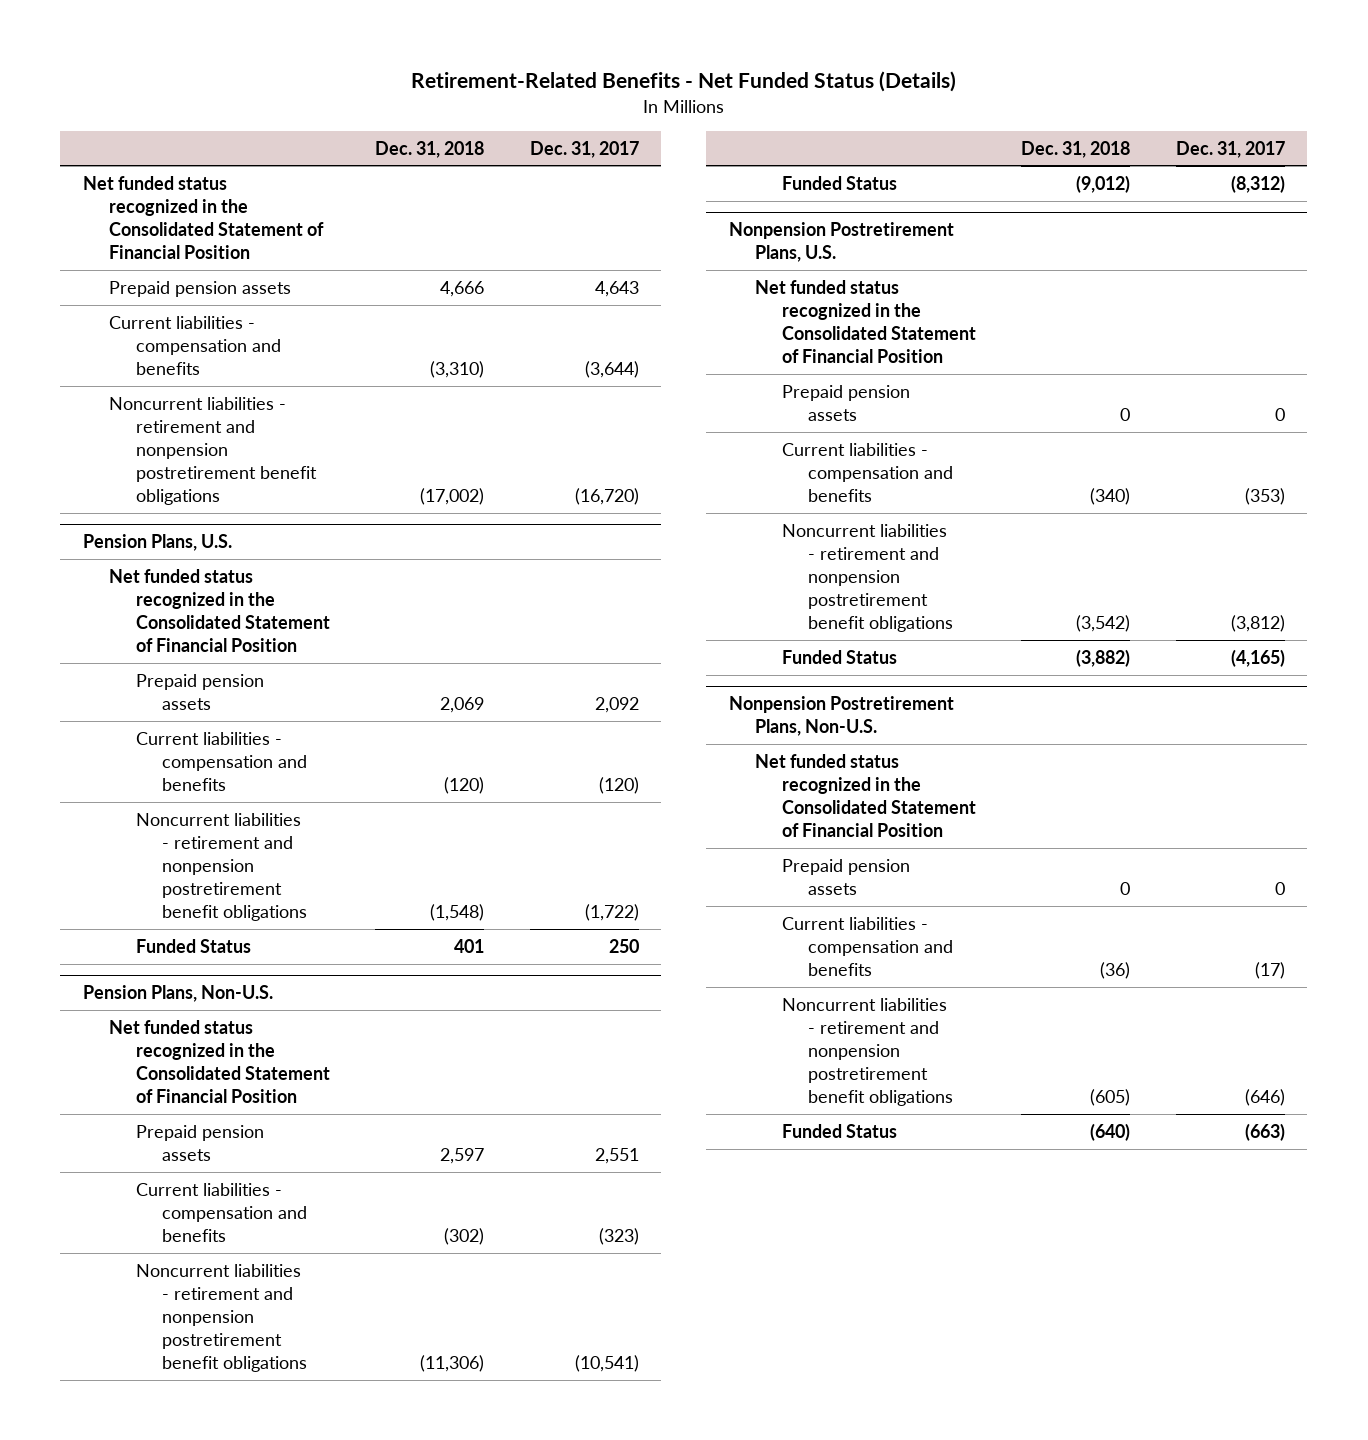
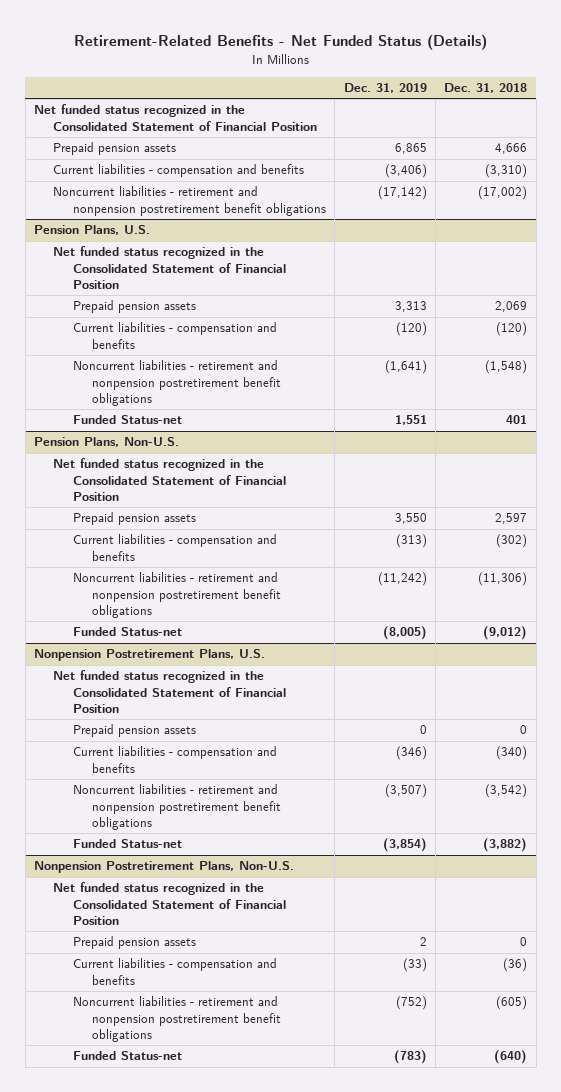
- | Dec. 31, 2018 | Dec. 31, 2017
+ | Dec. 31, 2019 | Dec. 31, 2018
@ Pension Plans, U.S.
- Funded Status | 401 | 250
+ Funded Status-net | 1,551 | 401
@ Pension Plans, Non-U.S.
- Funded Status | (9,012) | (8,312)
+ Funded Status-net | (8,005) | (9,012)
@ Nonpension Postretirement Plans, U.S.
- Funded Status | (3,882) | (4,165)
+ Funded Status-net | (3,854) | (3,882)
@ Nonpension Postretirement Plans, Non-U.S.
- Funded Status | (640) | (663)
+ Funded Status-net | (783) | (640)

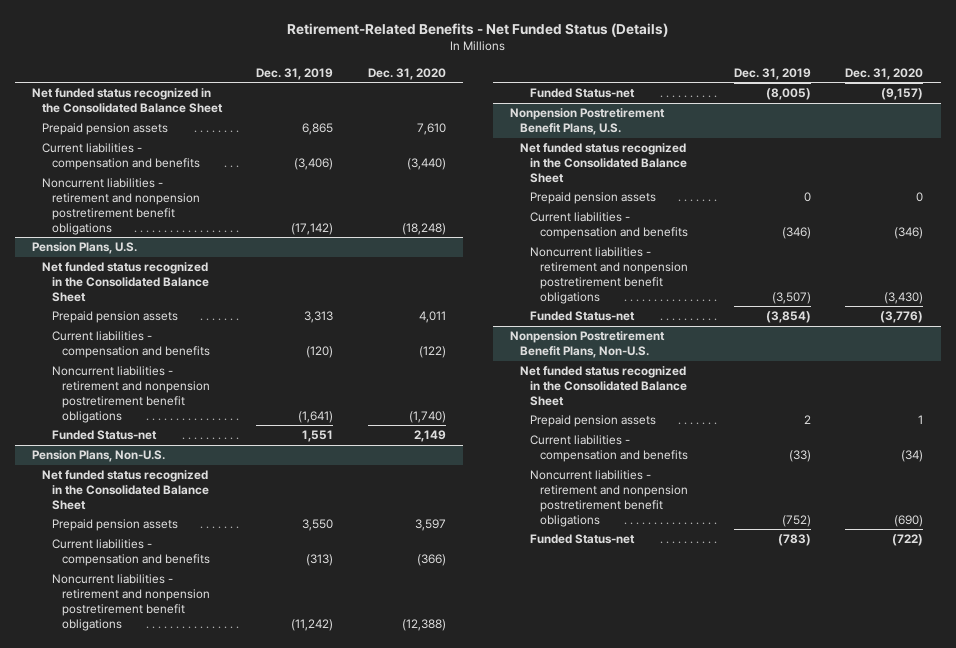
- | Dec. 31, 2019 | Dec. 31, 2018
+ | Dec. 31, 2019 | Dec. 31, 2020
- Net funded status recognized in the Consolidated Statement of Financial Position
+ Net funded status recognized in the Consolidated Balance Sheet
@ Pension Plans, U.S.
- Net funded status recognized in the Consolidated Statement of Financial Position
+ Net funded status recognized in the Consolidated Balance Sheet
@ Pension Plans, Non-U.S.
- Net funded status recognized in the Consolidated Statement of Financial Position
+ Net funded status recognized in the Consolidated Balance Sheet
- Nonpension Postretirement Plans, U.S.
- Net funded status recognized in the Consolidated Statement of Financial Position
+ Nonpension Postretirement Benefit Plans, U.S.
+ Net funded status recognized in the Consolidated Balance Sheet
- Nonpension Postretirement Plans, Non-U.S.
- Net funded status recognized in the Consolidated Statement of Financial Position
+ Nonpension Postretirement Benefit Plans, Non-U.S.
+ Net funded status recognized in the Consolidated Balance Sheet

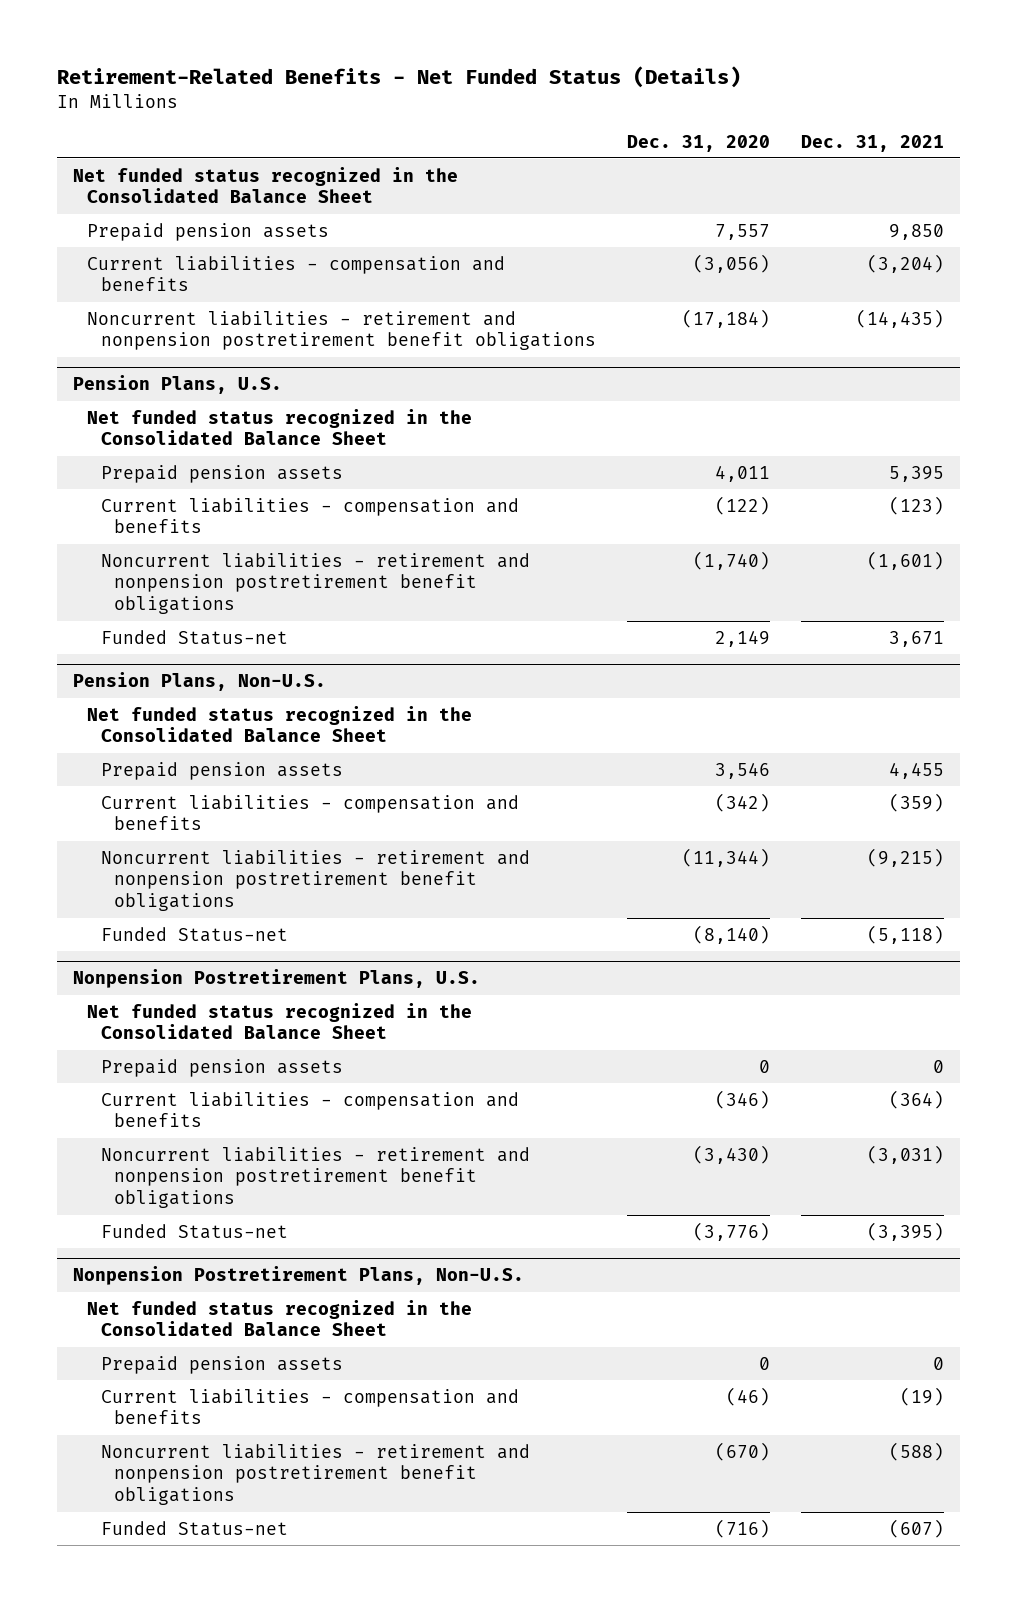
- | Dec. 31, 2019 | Dec. 31, 2020
+ | Dec. 31, 2020 | Dec. 31, 2021
- Prepaid pension assets | 6,865 | 7,610
- Current liabilities - compensation and benefits | (3,406) | (3,440)
- Noncurrent liabilities - retirement and nonpension postretirement benefit obligations | (17,142) | (18,248)
+ Prepaid pension assets | 7,557 | 9,850
+ Current liabilities - compensation and benefits | (3,056) | (3,204)
+ Noncurrent liabilities - retirement and nonpension postretirement benefit obligations | (17,184) | (14,435)
@ Pension Plans, Non-U.S.
- Prepaid pension assets | 3,550 | 3,597
- Current liabilities - compensation and benefits | (313) | (366)
- Noncurrent liabilities - retirement and nonpension postretirement benefit obligations | (11,242) | (12,388)
- Funded Status-net | (8,005) | (9,157)
- Nonpension Postretirement Benefit Plans, U.S.
@ Pension Plans, Non-U.S.
+ Prepaid pension assets | 3,546 | 4,455
+ Current liabilities - compensation and benefits | (342) | (359)
+ Noncurrent liabilities - retirement and nonpension postretirement benefit obligations | (11,344) | (9,215)
+ Funded Status-net | (8,140) | (5,118)
+ Nonpension Postretirement Plans, U.S.
- Nonpension Postretirement Benefit Plans, Non-U.S.
+ Nonpension Postretirement Plans, Non-U.S.
- Prepaid pension assets | 2 | 1
- Current liabilities - compensation and benefits | (33) | (34)
- Noncurrent liabilities - retirement and nonpension postretirement benefit obligations | (752) | (690)
- Funded Status-net | (783) | (722)
+ Prepaid pension assets | 0 | 0
+ Current liabilities - compensation and benefits | (46) | (19)
+ Noncurrent liabilities - retirement and nonpension postretirement benefit obligations | (670) | (588)
+ Funded Status-net | (716) | (607)

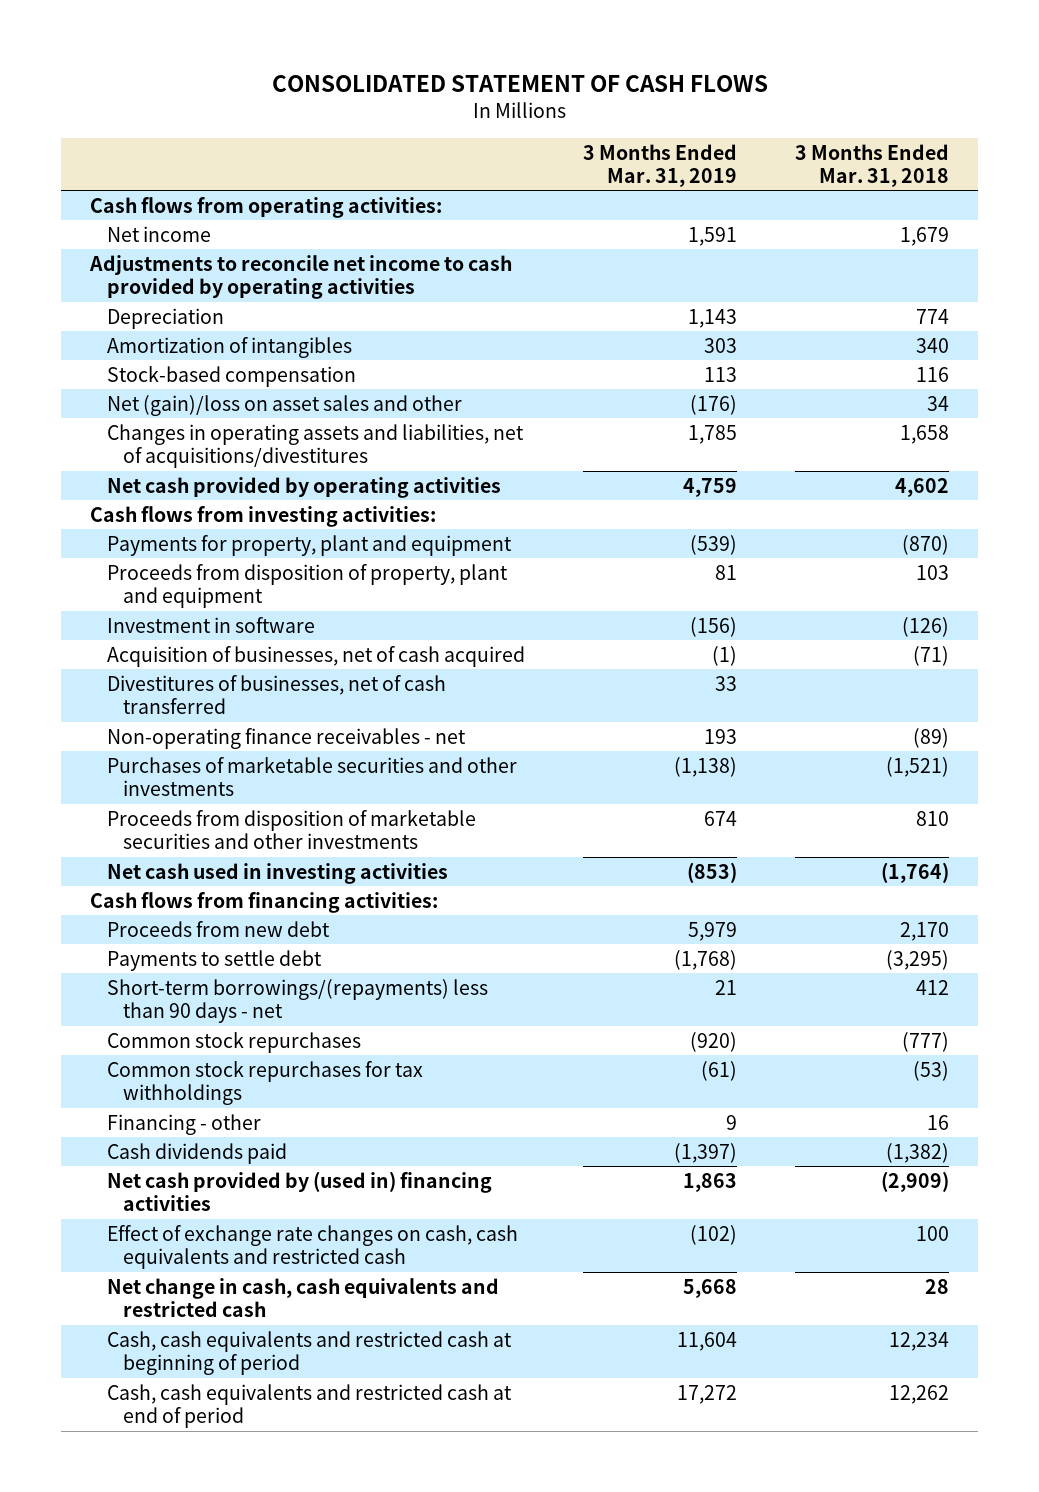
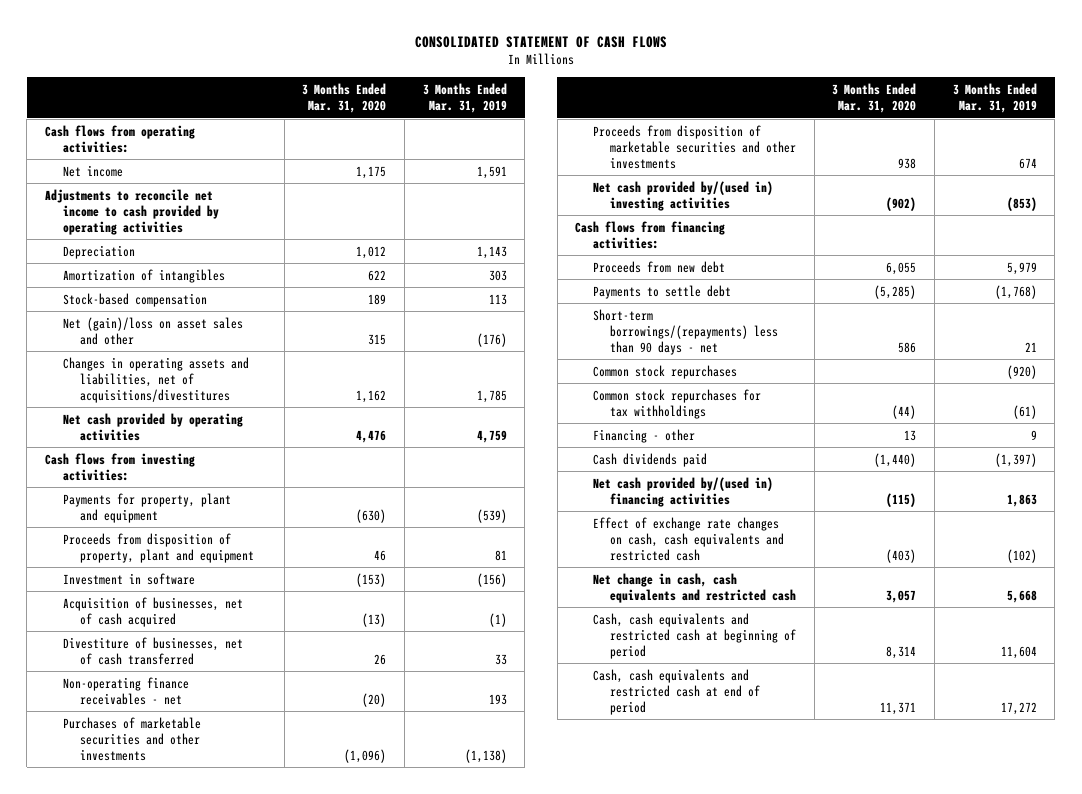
- | 3 Months Ended Mar. 31, 2019 | 3 Months Ended Mar. 31, 2018
+ | 3 Months Ended Mar. 31, 2020 | 3 Months Ended Mar. 31, 2019
- Divestitures of businesses, net of cash transferred | 33 |
+ Divestiture of businesses, net of cash transferred | 26 | 33
- Net cash used in investing activities | (853) | (1,764)
+ Net cash provided by/(used in) investing activities | (902) | (853)
- Net cash provided by (used in) financing activities | 1,863 | (2,909)
+ Net cash provided by/(used in) financing activities | (115) | 1,863

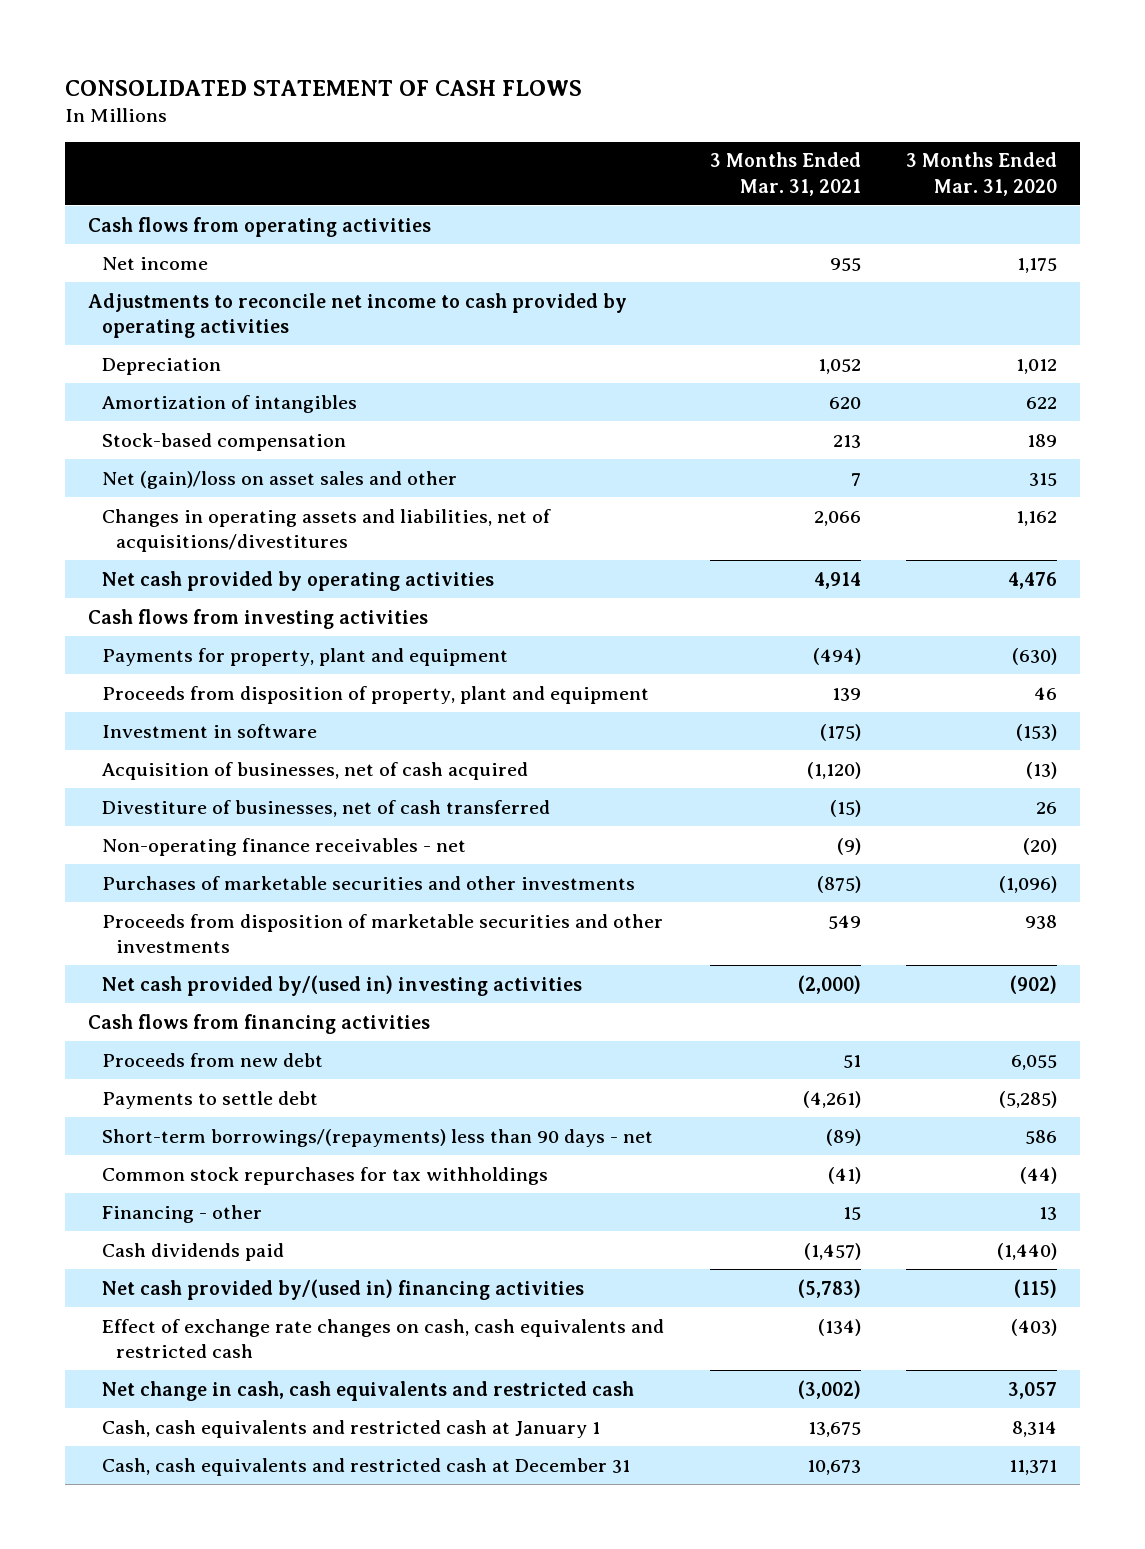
- | 3 Months Ended Mar. 31, 2020 | 3 Months Ended Mar. 31, 2019
+ | 3 Months Ended Mar. 31, 2021 | 3 Months Ended Mar. 31, 2020
- Cash flows from operating activities:
+ Cash flows from operating activities
- Cash flows from investing activities:
+ Cash flows from investing activities
- Cash flows from financing activities:
+ Cash flows from financing activities
- Common stock repurchases | | (920)
- Cash, cash equivalents and restricted cash at beginning of period | 8,314 | 11,604
- Cash, cash equivalents and restricted cash at end of period | 11,371 | 17,272
+ Cash, cash equivalents and restricted cash at January 1 | 13,675 | 8,314
+ Cash, cash equivalents and restricted cash at December 31 | 10,673 | 11,371

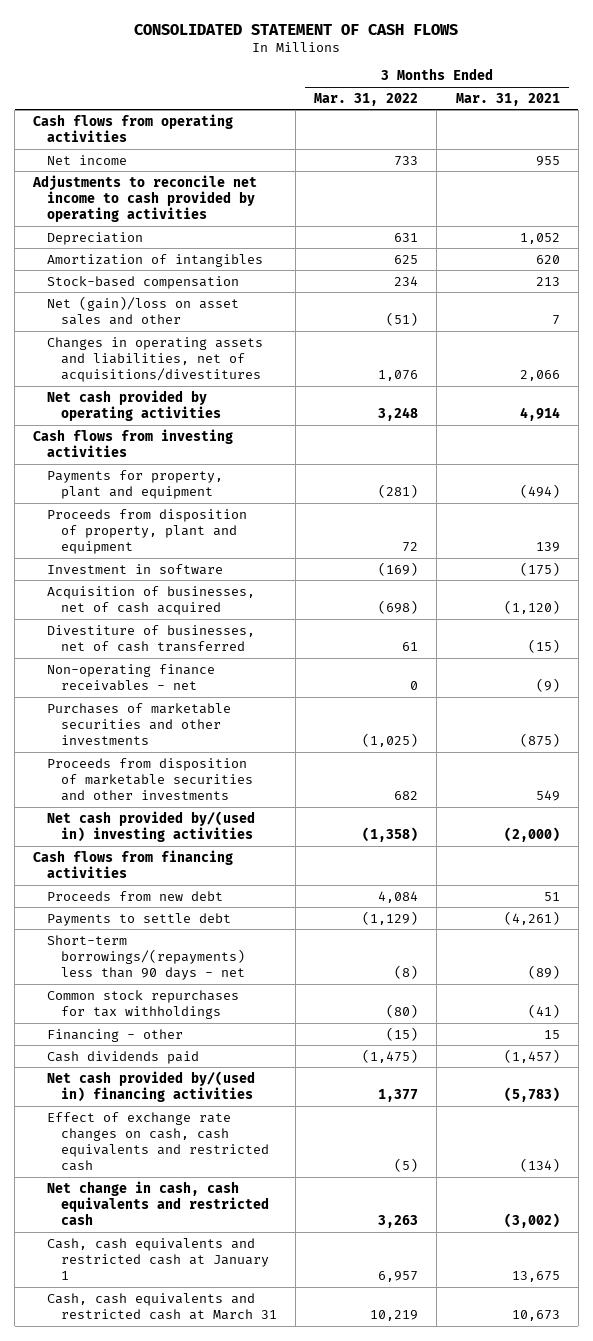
- | 3 Months Ended Mar. 31, 2021 | 3 Months Ended Mar. 31, 2020
+ | 3 Months Ended Mar. 31, 2022 | 3 Months Ended Mar. 31, 2021
- Cash, cash equivalents and restricted cash at December 31 | 10,673 | 11,371
+ Cash, cash equivalents and restricted cash at March 31 | 10,219 | 10,673

